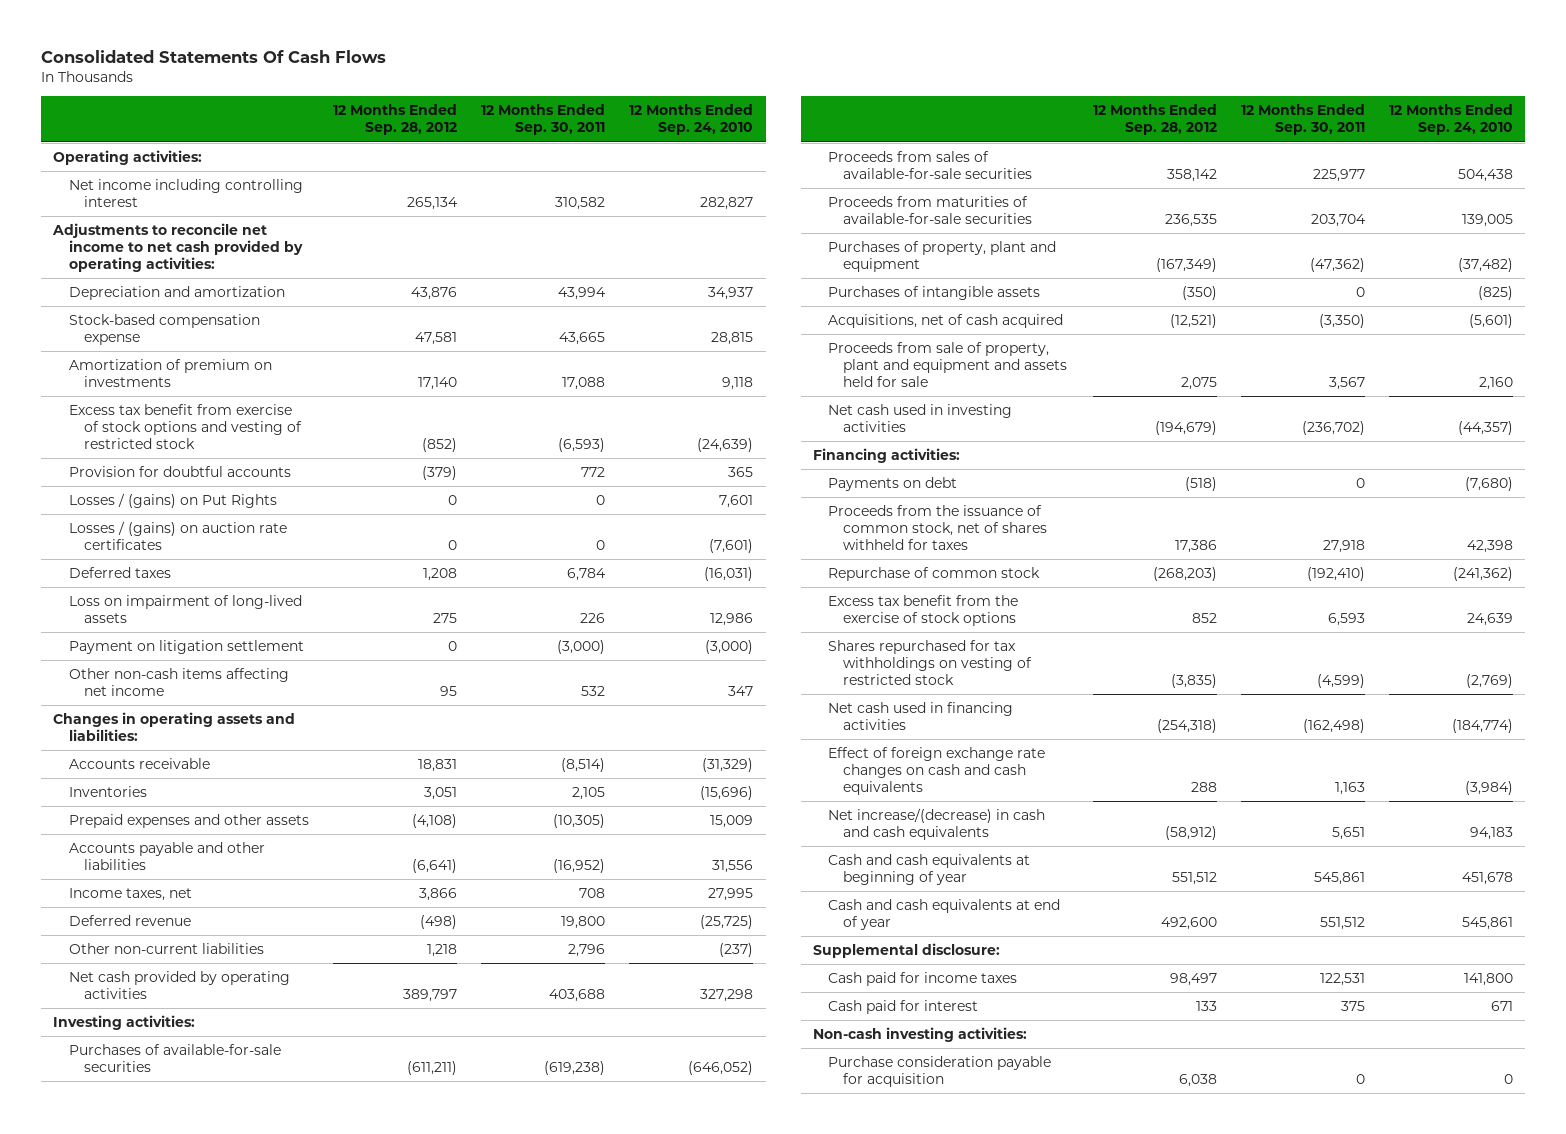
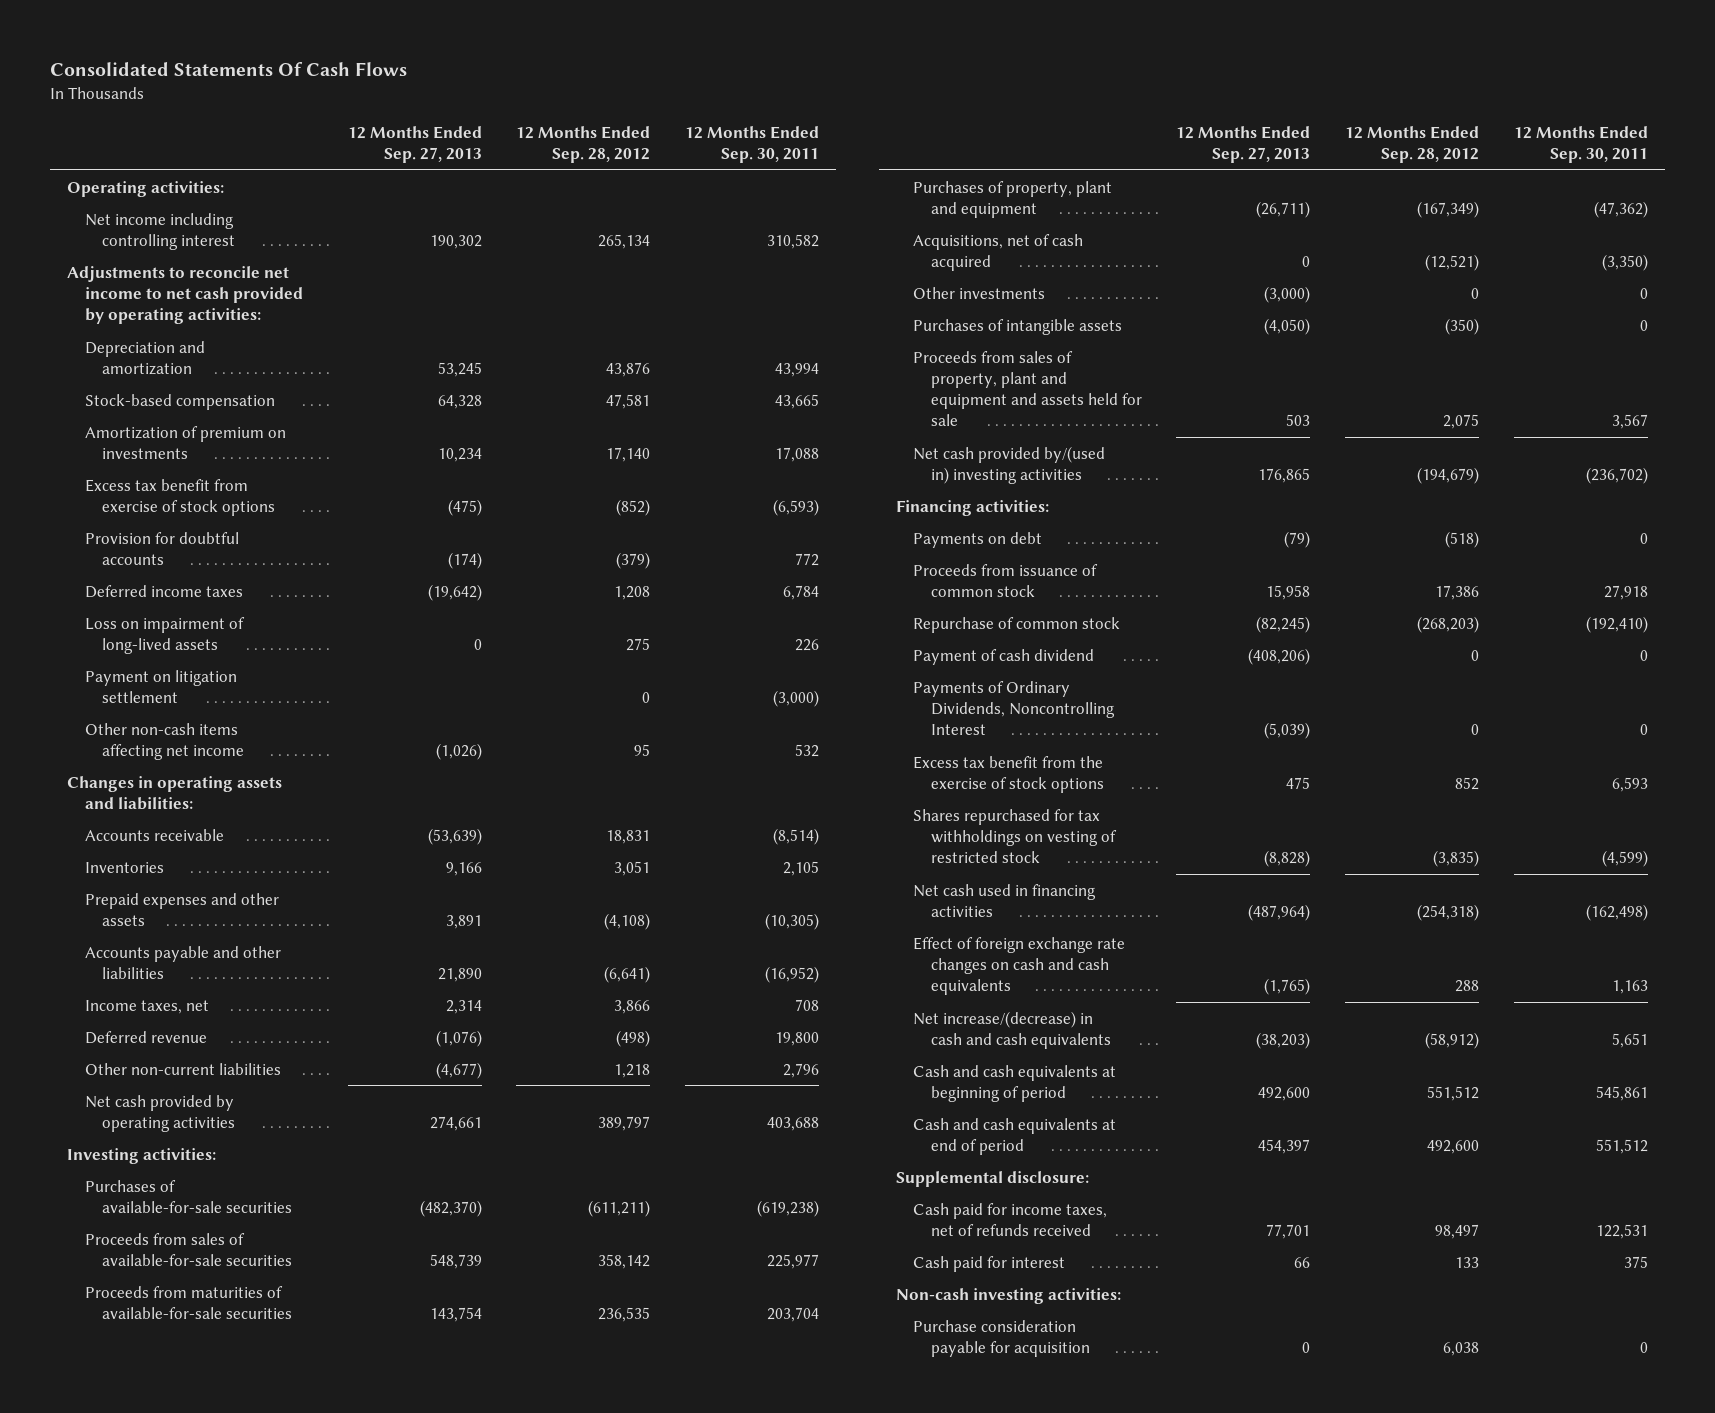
- | 12 Months Ended Sep. 28, 2012 | 12 Months Ended Sep. 30, 2011 | 12 Months Ended Sep. 24, 2010
+ | 12 Months Ended Sep. 27, 2013 | 12 Months Ended Sep. 28, 2012 | 12 Months Ended Sep. 30, 2011
- Stock-based compensation expense | 47,581 | 43,665 | 28,815
+ Stock-based compensation | 64,328 | 47,581 | 43,665
- Excess tax benefit from exercise of stock options and vesting of restricted stock | (852) | (6,593) | (24,639)
+ Excess tax benefit from exercise of stock options | (475) | (852) | (6,593)
- Losses / (gains) on Put Rights | 0 | 0 | 7,601
- Losses / (gains) on auction rate certificates | 0 | 0 | (7,601)
- Deferred taxes | 1,208 | 6,784 | (16,031)
+ Deferred income taxes | (19,642) | 1,208 | 6,784
- Proceeds from sale of property, plant and equipment and assets held for sale | 2,075 | 3,567 | 2,160
- Net cash used in investing activities | (194,679) | (236,702) | (44,357)
+ Other investments | (3,000) | 0 | 0
moved down: Purchases of intangible assets | (4,050) | (350) | 0
+ Proceeds from sales of property, plant and equipment and assets held for sale | 503 | 2,075 | 3,567
+ Net cash provided by/(used in) investing activities | 176,865 | (194,679) | (236,702)
- Proceeds from the issuance of common stock, net of shares withheld for taxes | 17,386 | 27,918 | 42,398
+ Proceeds from issuance of common stock | 15,958 | 17,386 | 27,918
+ Payment of cash dividend | (408,206) | 0 | 0
+ Payments of Ordinary Dividends, Noncontrolling Interest | (5,039) | 0 | 0
- Cash and cash equivalents at beginning of year | 551,512 | 545,861 | 451,678
- Cash and cash equivalents at end of year | 492,600 | 551,512 | 545,861
+ Cash and cash equivalents at beginning of period | 492,600 | 551,512 | 545,861
+ Cash and cash equivalents at end of period | 454,397 | 492,600 | 551,512
- Cash paid for income taxes | 98,497 | 122,531 | 141,800
+ Cash paid for income taxes, net of refunds received | 77,701 | 98,497 | 122,531

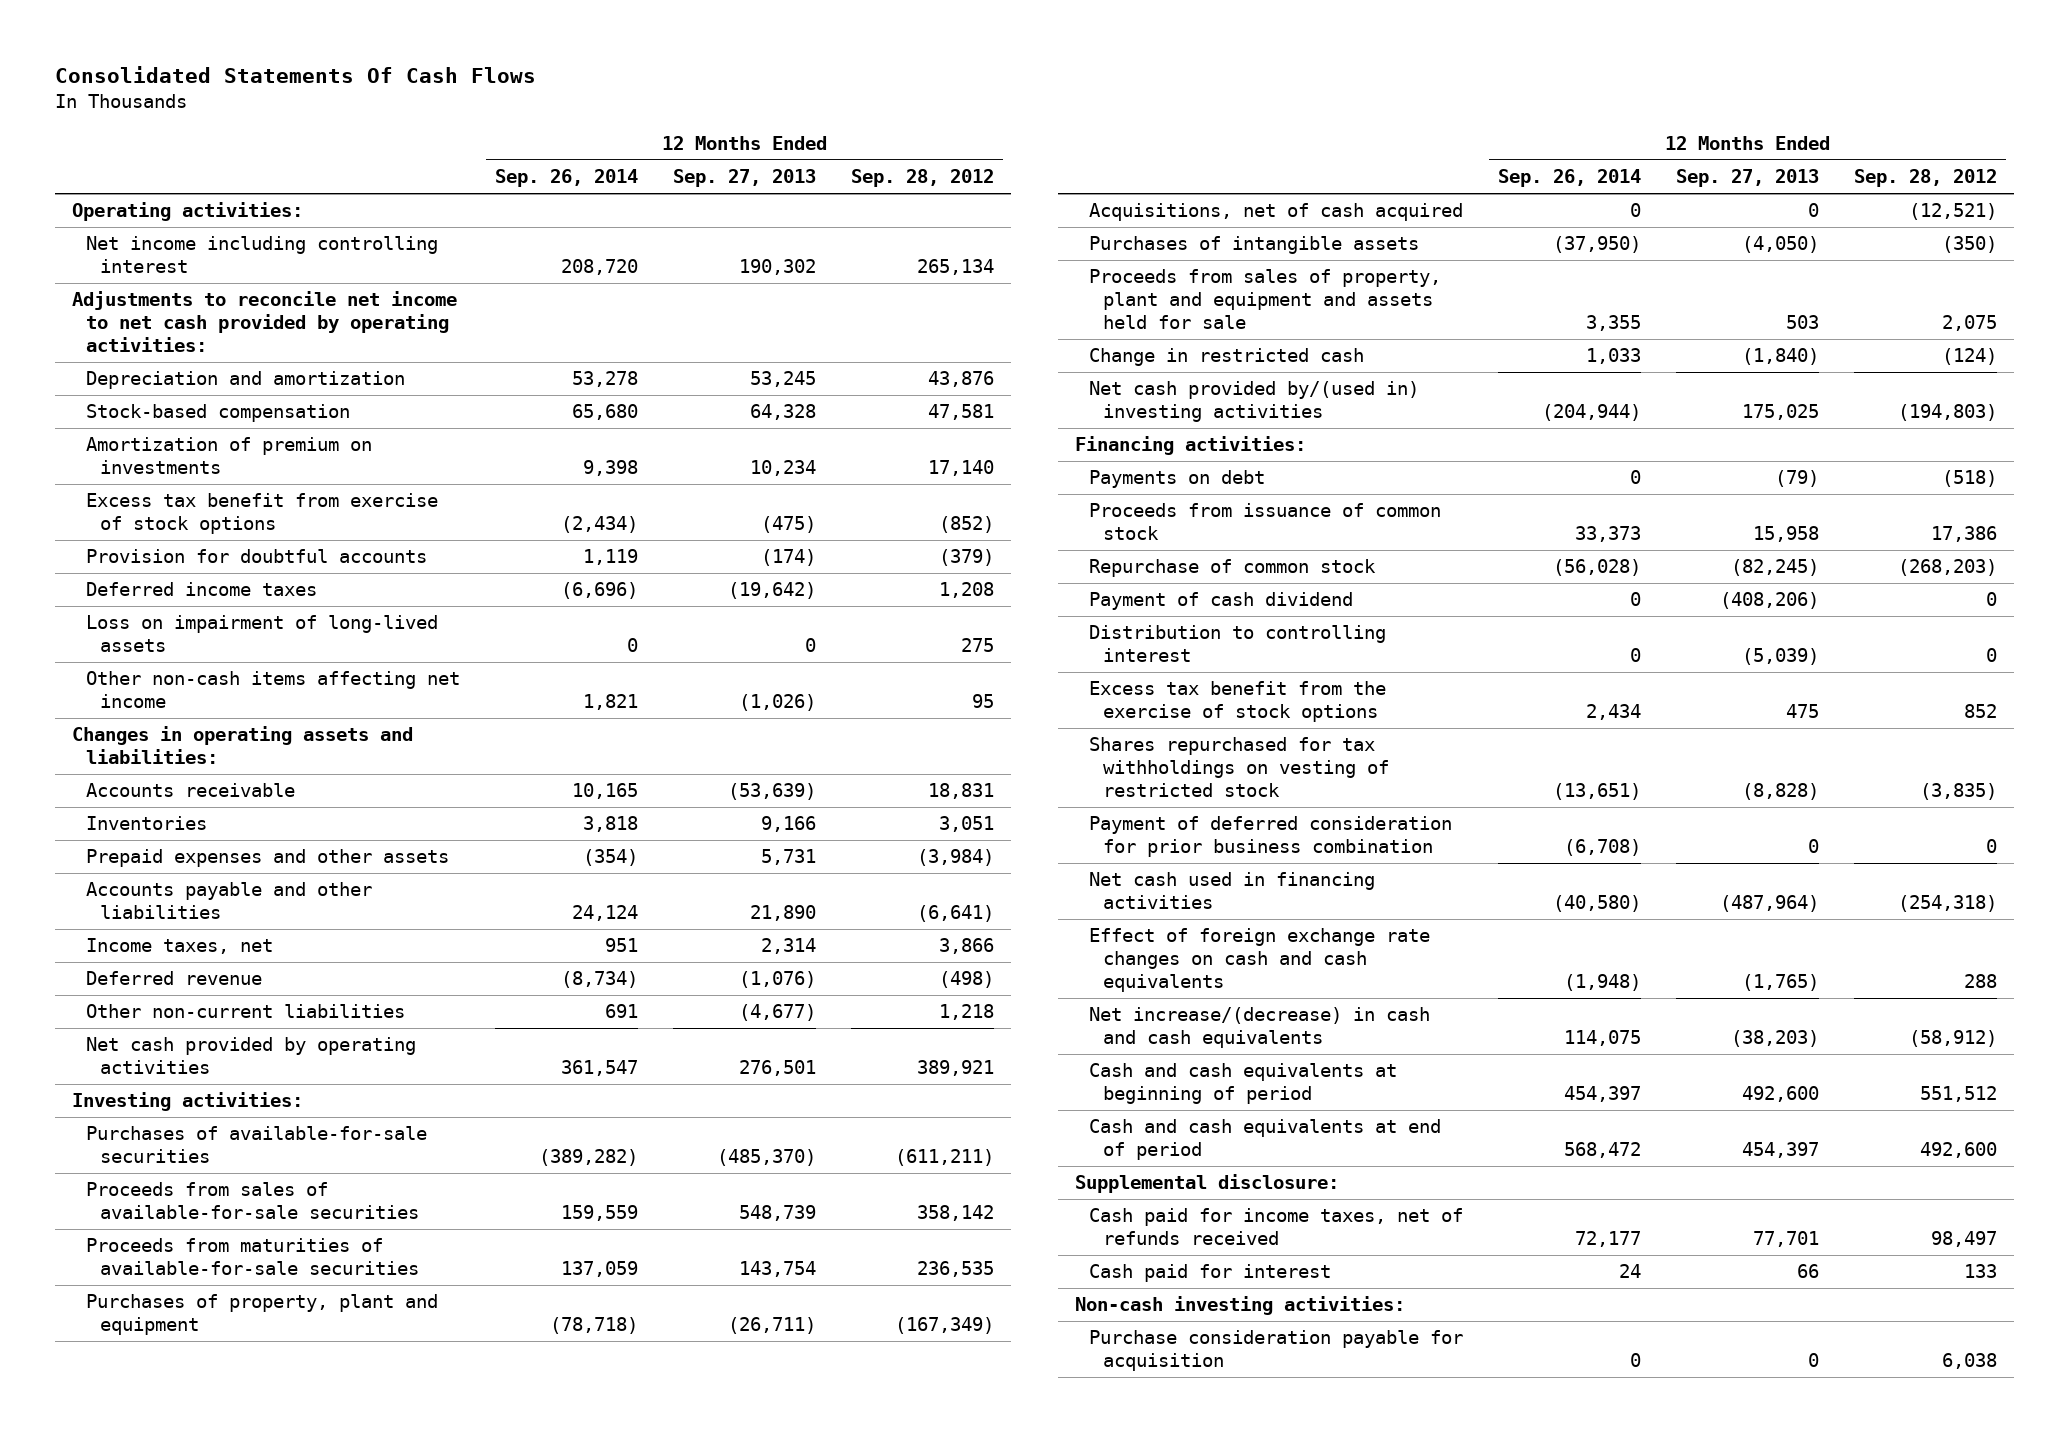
- | 12 Months Ended Sep. 27, 2013 | 12 Months Ended Sep. 28, 2012 | 12 Months Ended Sep. 30, 2011
+ | 12 Months Ended Sep. 26, 2014 | 12 Months Ended Sep. 27, 2013 | 12 Months Ended Sep. 28, 2012
- Payment on litigation settlement | | 0 | (3,000)
- Prepaid expenses and other assets | 3,891 | (4,108) | (10,305)
+ Prepaid expenses and other assets | (354) | 5,731 | (3,984)
- Net cash provided by operating activities | 274,661 | 389,797 | 403,688
+ Net cash provided by operating activities | 361,547 | 276,501 | 389,921
- Purchases of available-for-sale securities | (482,370) | (611,211) | (619,238)
+ Purchases of available-for-sale securities | (389,282) | (485,370) | (611,211)
- Other investments | (3,000) | 0 | 0
- Net cash provided by/(used in) investing activities | 176,865 | (194,679) | (236,702)
+ Change in restricted cash | 1,033 | (1,840) | (124)
+ Net cash provided by/(used in) investing activities | (204,944) | 175,025 | (194,803)
- Payments of Ordinary Dividends, Noncontrolling Interest | (5,039) | 0 | 0
+ Distribution to controlling interest | 0 | (5,039) | 0
+ Payment of deferred consideration for prior business combination | (6,708) | 0 | 0

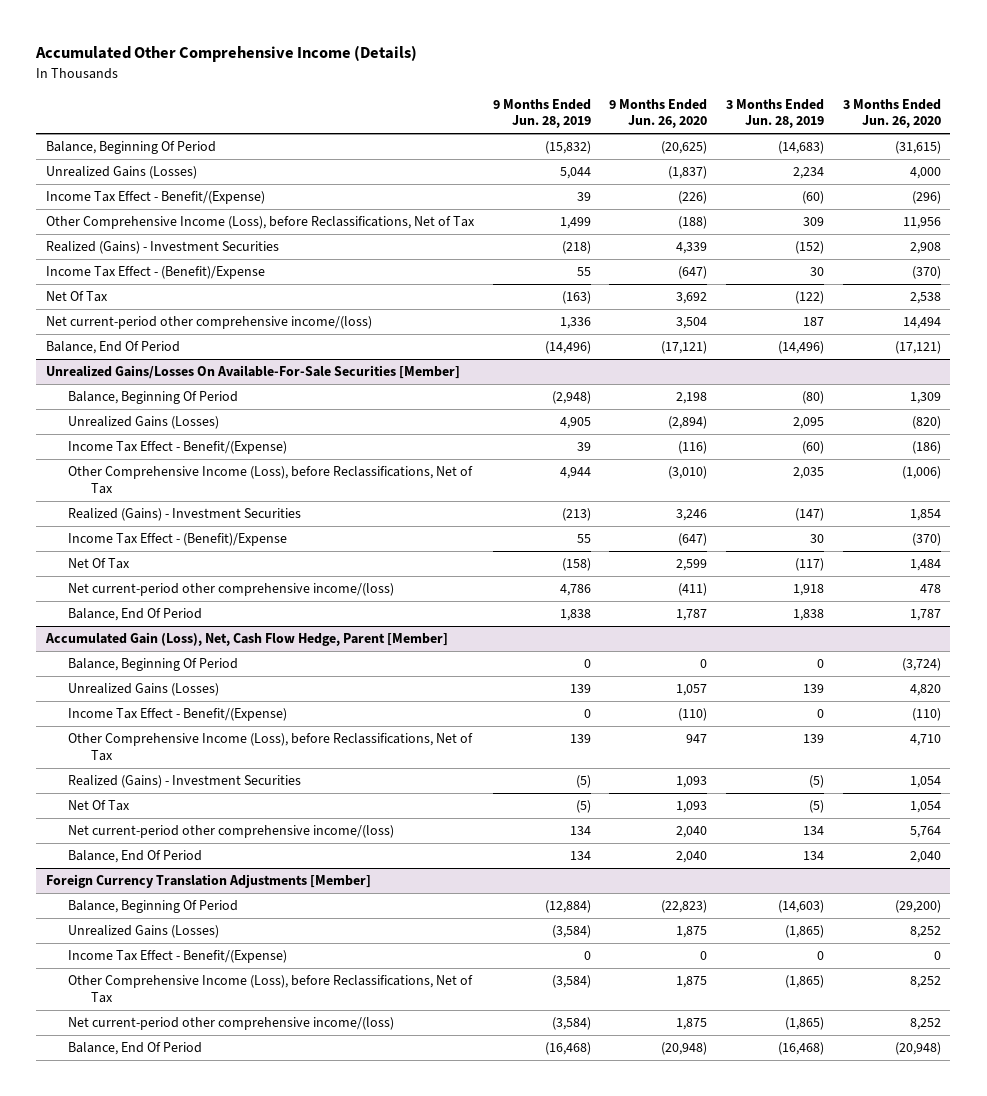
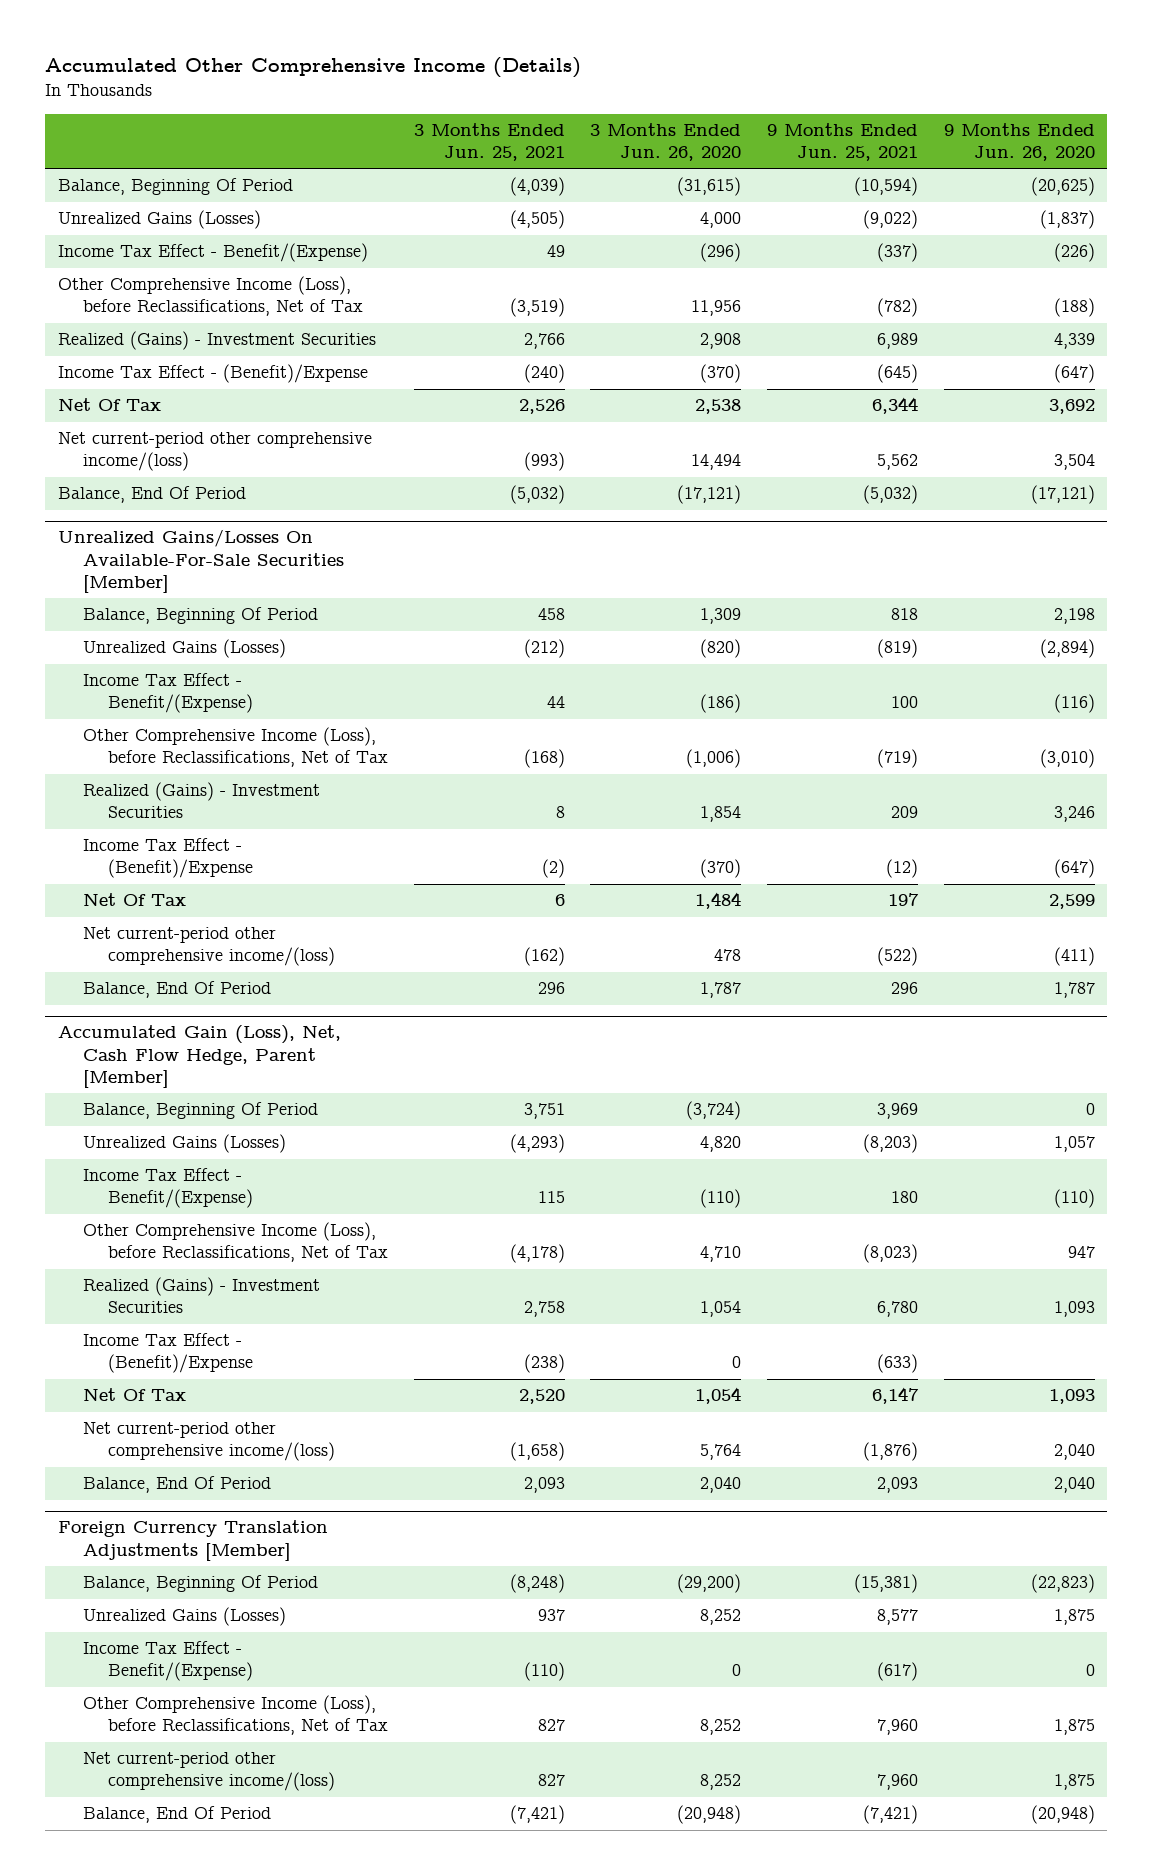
- | 9 Months Ended Jun. 28, 2019 | 9 Months Ended Jun. 26, 2020 | 3 Months Ended Jun. 28, 2019 | 3 Months Ended Jun. 26, 2020
+ | 3 Months Ended Jun. 25, 2021 | 3 Months Ended Jun. 26, 2020 | 9 Months Ended Jun. 25, 2021 | 9 Months Ended Jun. 26, 2020
@ Accumulated Gain (Loss), Net, Cash Flow Hedge, Parent [Member]
+ Income Tax Effect - (Benefit)/Expense | (238) | 0 | (633) |

